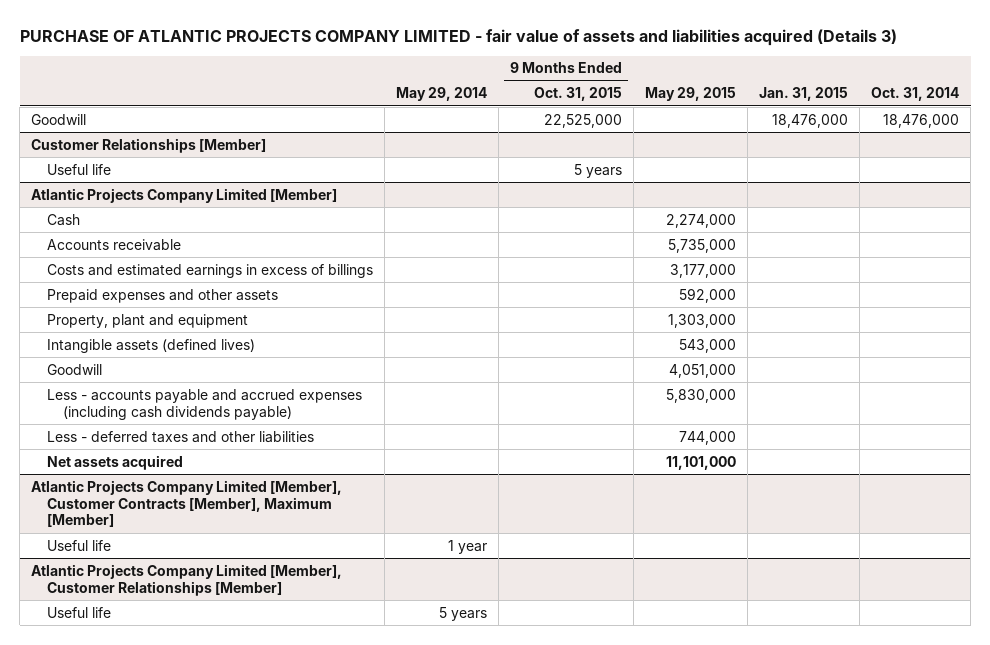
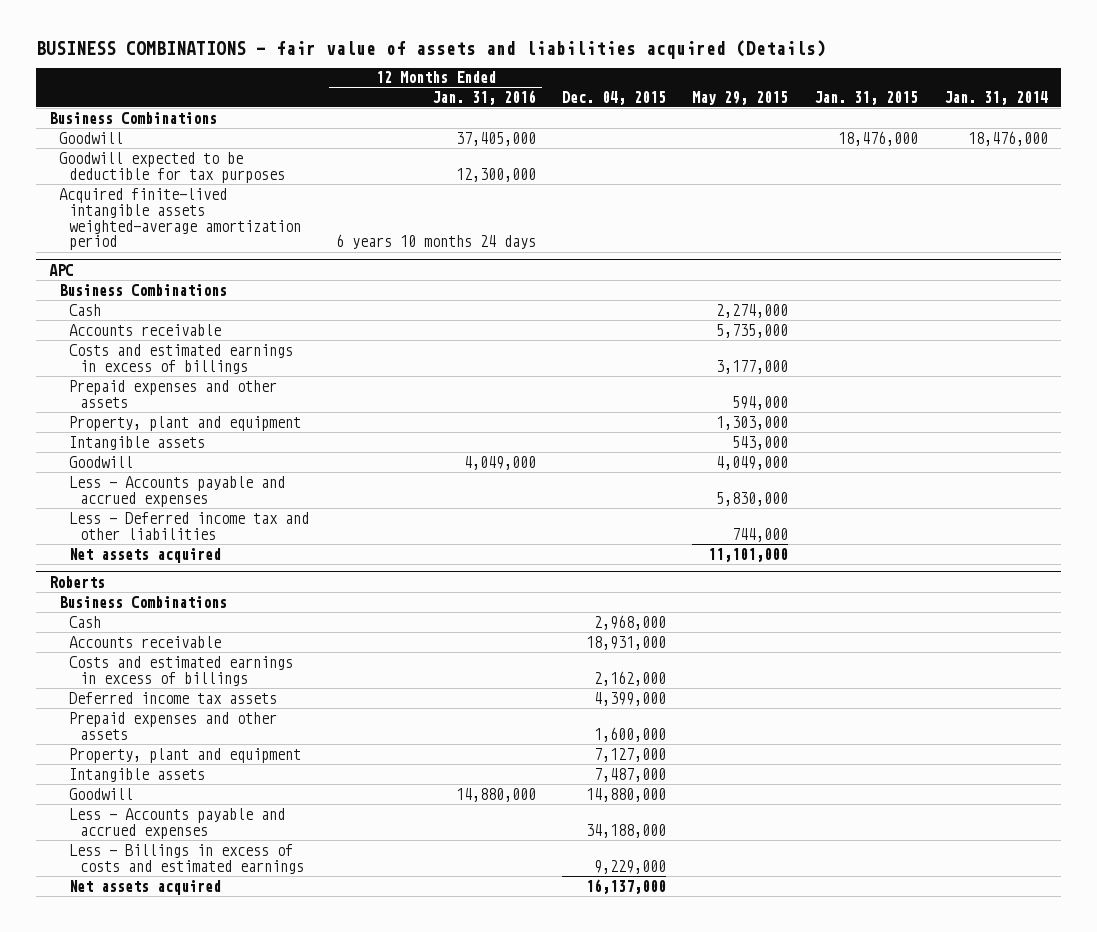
- PURCHASE OF ATLANTIC PROJECTS COMPANY LIMITED - fair value of assets and liabilities acquired (Details 3)
+ BUSINESS COMBINATIONS - fair value of assets and liabilities acquired (Details)
- | May 29, 2014 | 9 Months Ended Oct. 31, 2015 | May 29, 2015 | Jan. 31, 2015 | Oct. 31, 2014
+ | 12 Months Ended Jan. 31, 2016 | Dec. 04, 2015 | May 29, 2015 | Jan. 31, 2015 | Jan. 31, 2014
+ Business Combinations
- Customer Relationships [Member]
- Useful life | | 5 years | | |
- Atlantic Projects Company Limited [Member]
+ Goodwill expected to be deductible for tax purposes | 12,300,000 | | | |
+ Acquired finite-lived intangible assets weighted-average amortization period | 6 years 10 months 24 days | | | |
+ APC
+ Business Combinations
- Prepaid expenses and other assets | | | 592,000 | |
+ Prepaid expenses and other assets | | | 594,000 | |
- Intangible assets (defined lives) | | | 543,000 | |
- Goodwill | | | 4,051,000 | |
- Less - accounts payable and accrued expenses (including cash dividends payable) | | | 5,830,000 | |
- Less - deferred taxes and other liabilities | | | 744,000 | |
+ Intangible assets | | | 543,000 | |
+ Goodwill | 4,049,000 | | 4,049,000 | |
+ Less - Accounts payable and accrued expenses | | | 5,830,000 | |
+ Less - Deferred income tax and other liabilities | | | 744,000 | |
- Atlantic Projects Company Limited [Member], Customer Contracts [Member], Maximum [Member]
- Useful life | 1 year | | | |
- Atlantic Projects Company Limited [Member], Customer Relationships [Member]
- Useful life | 5 years | | | |
+ Roberts
+ Business Combinations
+ Cash | | 2,968,000 | | |
+ Accounts receivable | | 18,931,000 | | |
+ Costs and estimated earnings in excess of billings | | 2,162,000 | | |
+ Deferred income tax assets | | 4,399,000 | | |
+ Prepaid expenses and other assets | | 1,600,000 | | |
+ Property, plant and equipment | | 7,127,000 | | |
+ Intangible assets | | 7,487,000 | | |
+ Goodwill | 14,880,000 | 14,880,000 | | |
+ Less - Accounts payable and accrued expenses | | 34,188,000 | | |
+ Less - Billings in excess of costs and estimated earnings | | 9,229,000 | | |
+ Net assets acquired | | 16,137,000 | | |

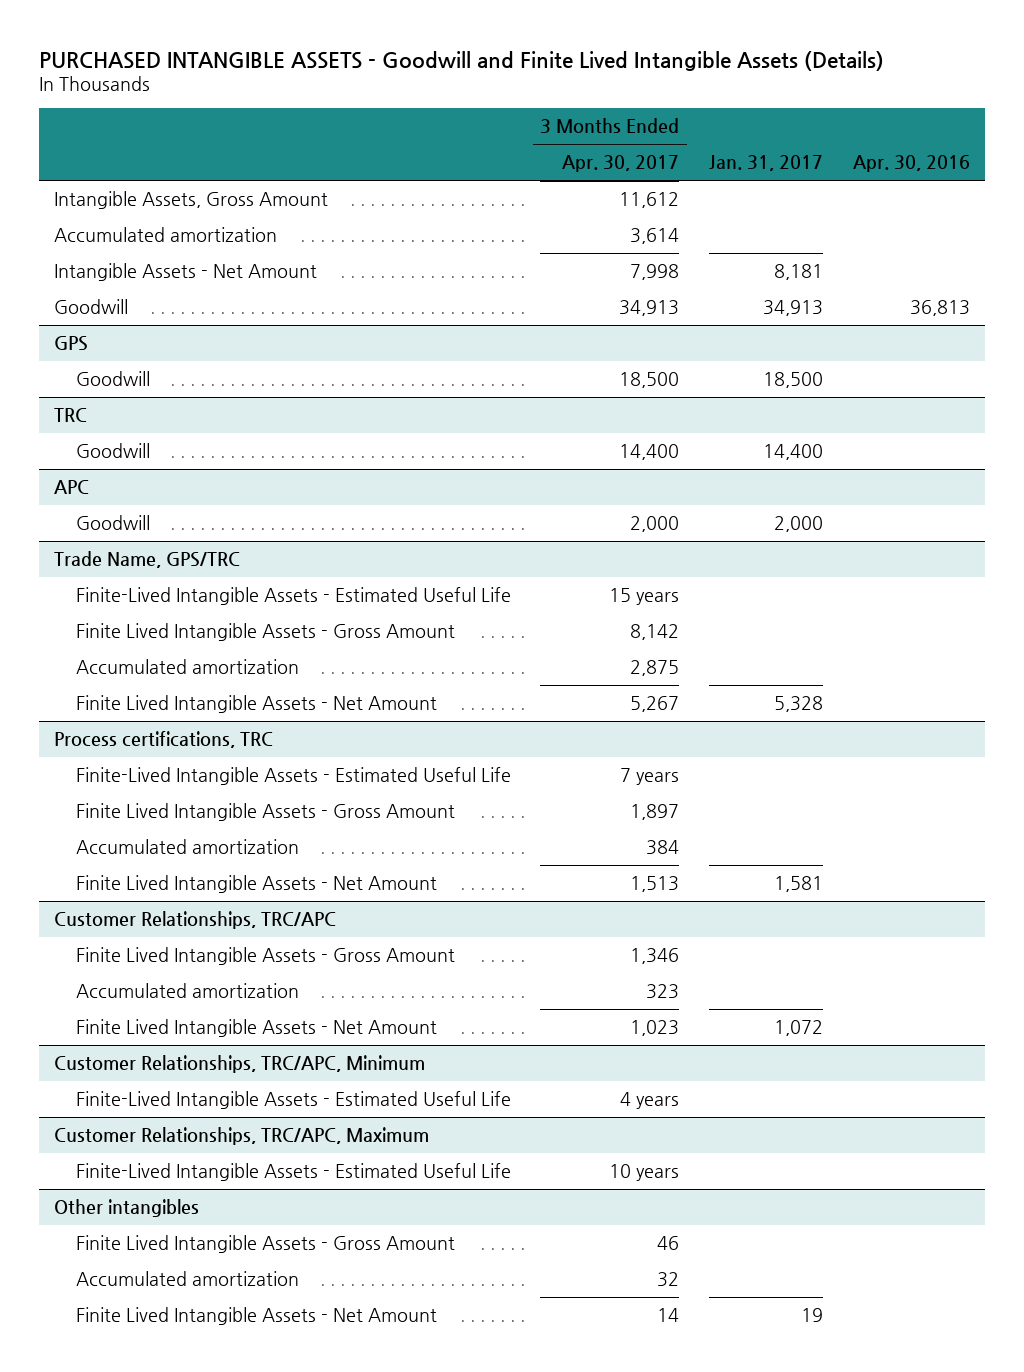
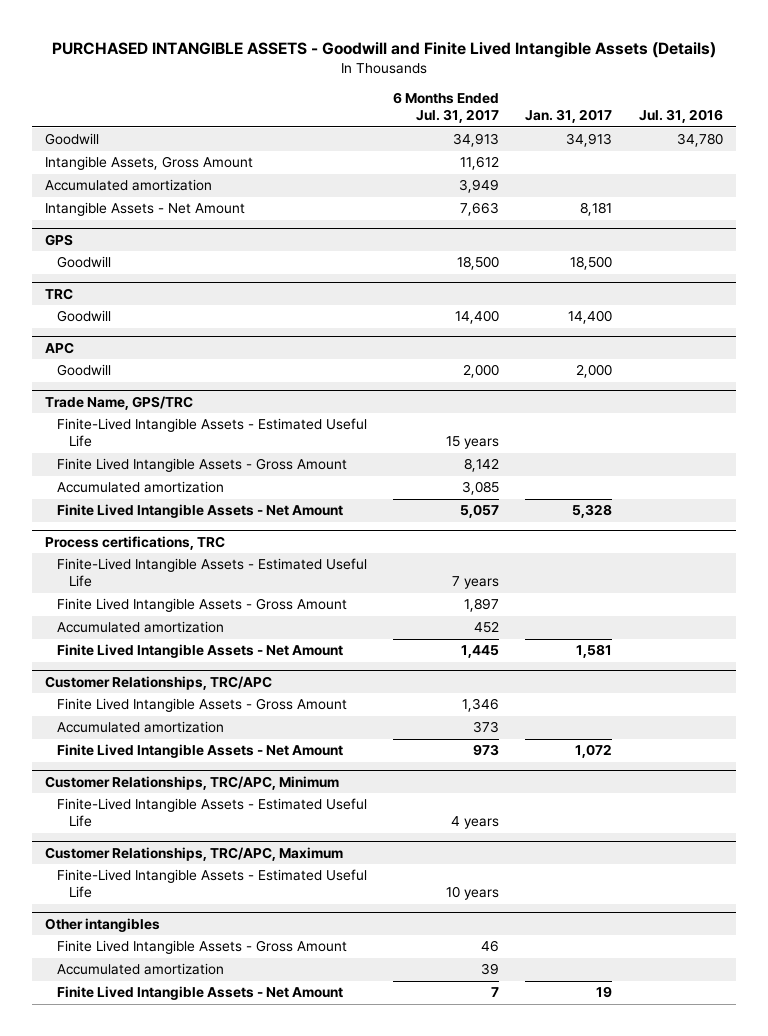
- | 3 Months Ended Apr. 30, 2017 | Jan. 31, 2017 | Apr. 30, 2016
+ | 6 Months Ended Jul. 31, 2017 | Jan. 31, 2017 | Jul. 31, 2016
moved up: Goodwill | 34,913 | 34,913 | 34,780

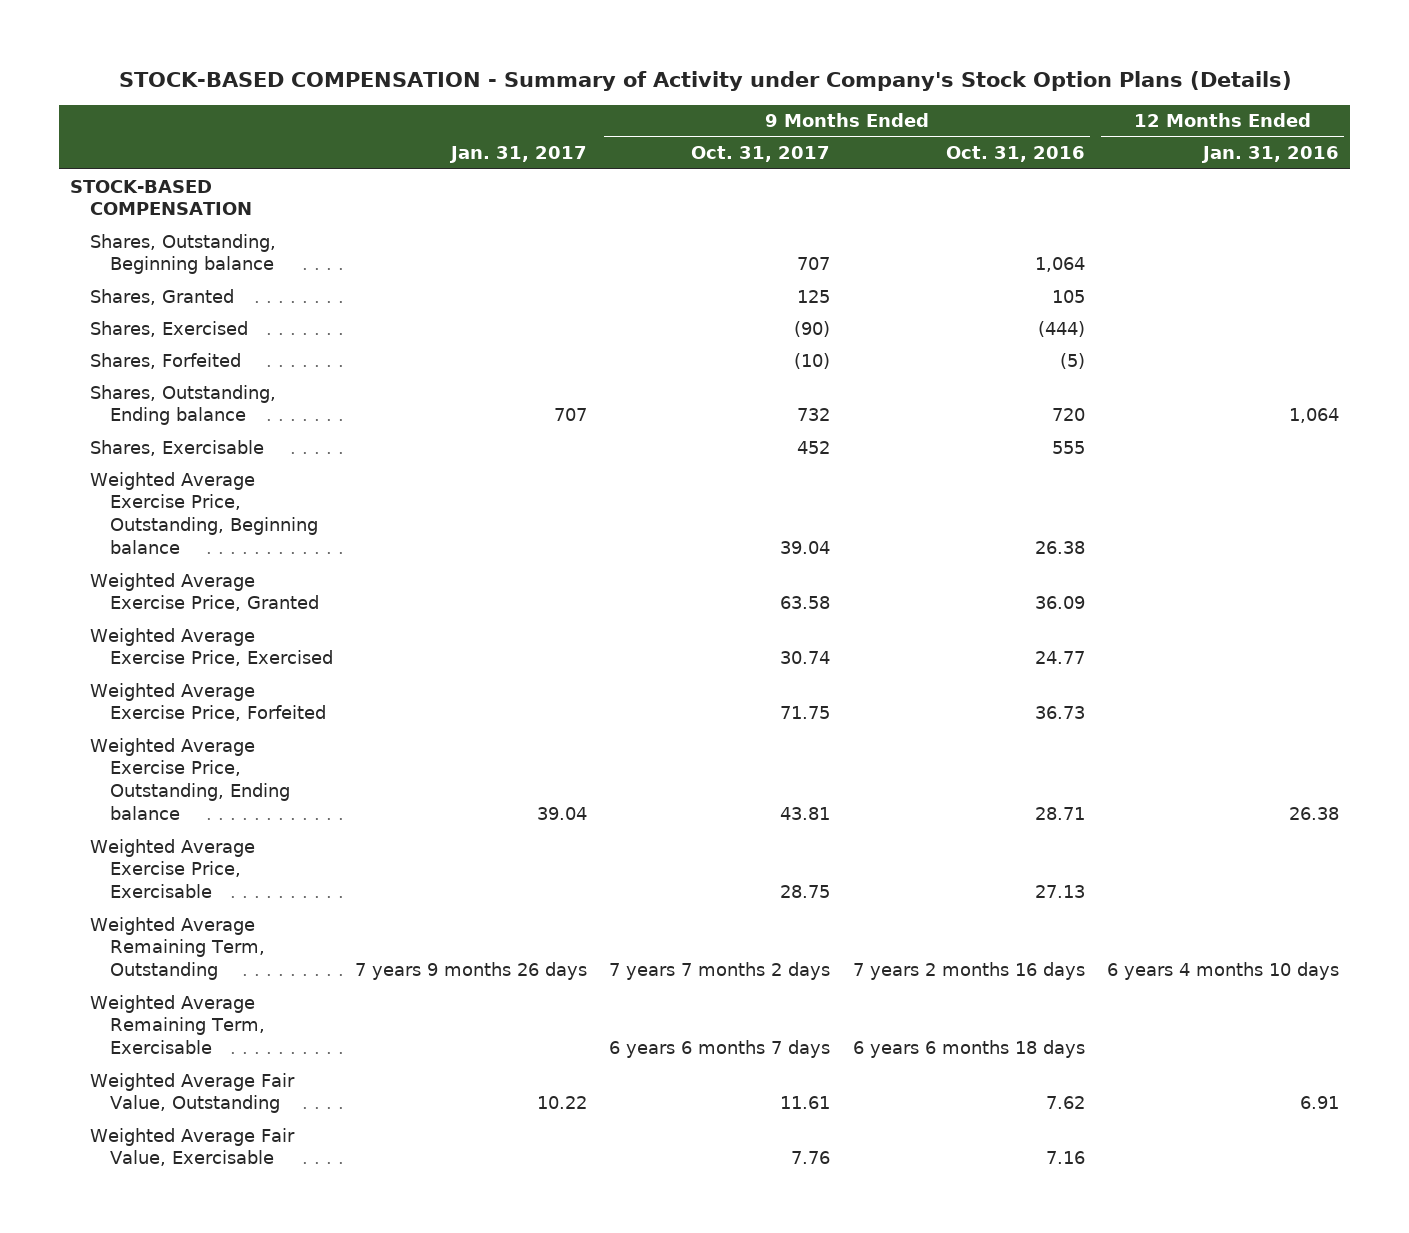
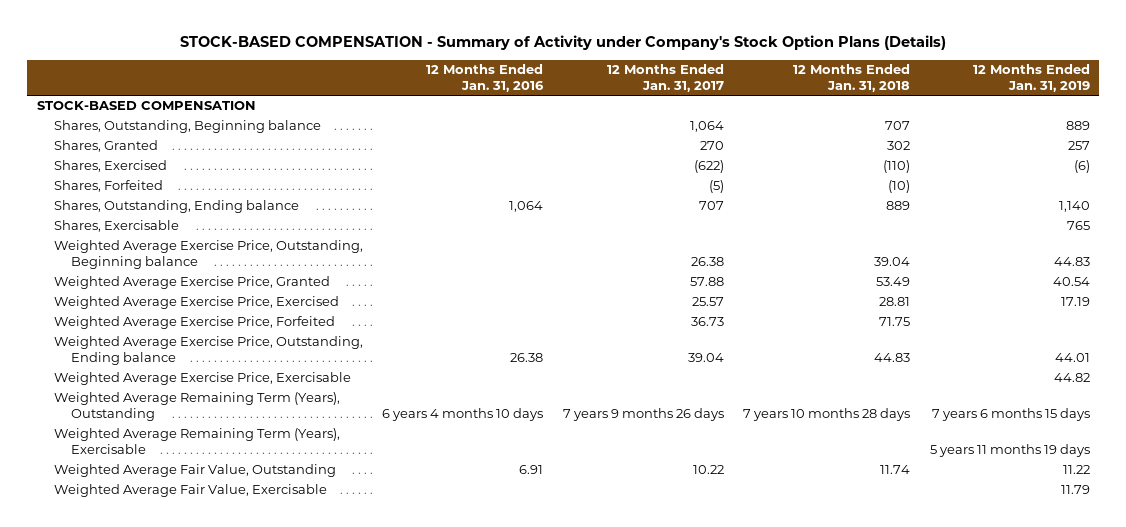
- | Jan. 31, 2017 | 9 Months Ended Oct. 31, 2017 | 9 Months Ended Oct. 31, 2016 | 12 Months Ended Jan. 31, 2016
+ | 12 Months Ended Jan. 31, 2016 | 12 Months Ended Jan. 31, 2017 | 12 Months Ended Jan. 31, 2018 | 12 Months Ended Jan. 31, 2019
- Weighted Average Remaining Term, Outstanding | 7 years 9 months 26 days | 7 years 7 months 2 days | 7 years 2 months 16 days | 6 years 4 months 10 days
- Weighted Average Remaining Term, Exercisable | | 6 years 6 months 7 days | 6 years 6 months 18 days |
+ Weighted Average Remaining Term (Years), Outstanding | 6 years 4 months 10 days | 7 years 9 months 26 days | 7 years 10 months 28 days | 7 years 6 months 15 days
+ Weighted Average Remaining Term (Years), Exercisable | | | | 5 years 11 months 19 days

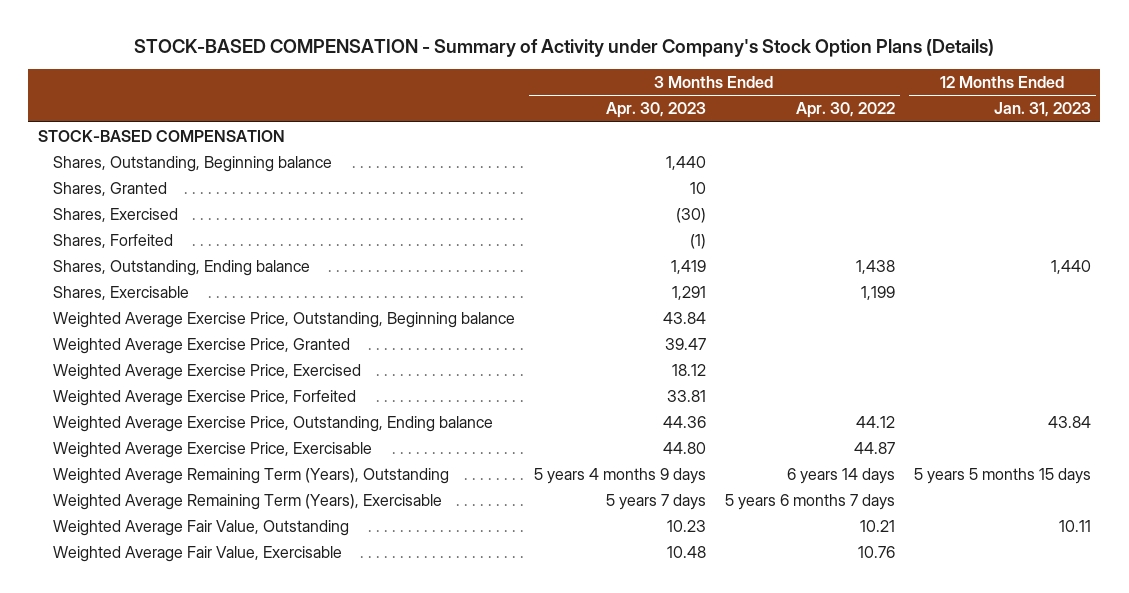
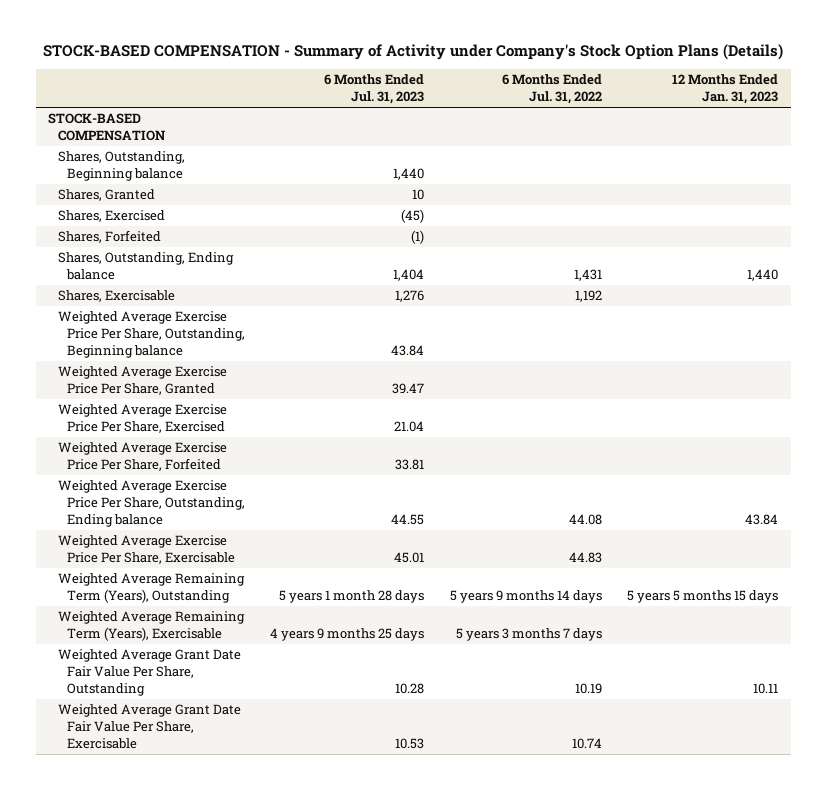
- | 3 Months Ended Apr. 30, 2023 | 3 Months Ended Apr. 30, 2022 | 12 Months Ended Jan. 31, 2023
+ | 6 Months Ended Jul. 31, 2023 | 6 Months Ended Jul. 31, 2022 | 12 Months Ended Jan. 31, 2023
- Weighted Average Exercise Price, Outstanding, Beginning balance | 43.84 | |
- Weighted Average Exercise Price, Granted | 39.47 | |
- Weighted Average Exercise Price, Exercised | 18.12 | |
- Weighted Average Exercise Price, Forfeited | 33.81 | |
- Weighted Average Exercise Price, Outstanding, Ending balance | 44.36 | 44.12 | 43.84
- Weighted Average Exercise Price, Exercisable | 44.80 | 44.87 |
+ Weighted Average Exercise Price Per Share, Outstanding, Beginning balance | 43.84 | |
+ Weighted Average Exercise Price Per Share, Granted | 39.47 | |
+ Weighted Average Exercise Price Per Share, Exercised | 21.04 | |
+ Weighted Average Exercise Price Per Share, Forfeited | 33.81 | |
+ Weighted Average Exercise Price Per Share, Outstanding, Ending balance | 44.55 | 44.08 | 43.84
+ Weighted Average Exercise Price Per Share, Exercisable | 45.01 | 44.83 |
- Weighted Average Fair Value, Outstanding | 10.23 | 10.21 | 10.11
- Weighted Average Fair Value, Exercisable | 10.48 | 10.76 |
+ Weighted Average Grant Date Fair Value Per Share, Outstanding | 10.28 | 10.19 | 10.11
+ Weighted Average Grant Date Fair Value Per Share, Exercisable | 10.53 | 10.74 |

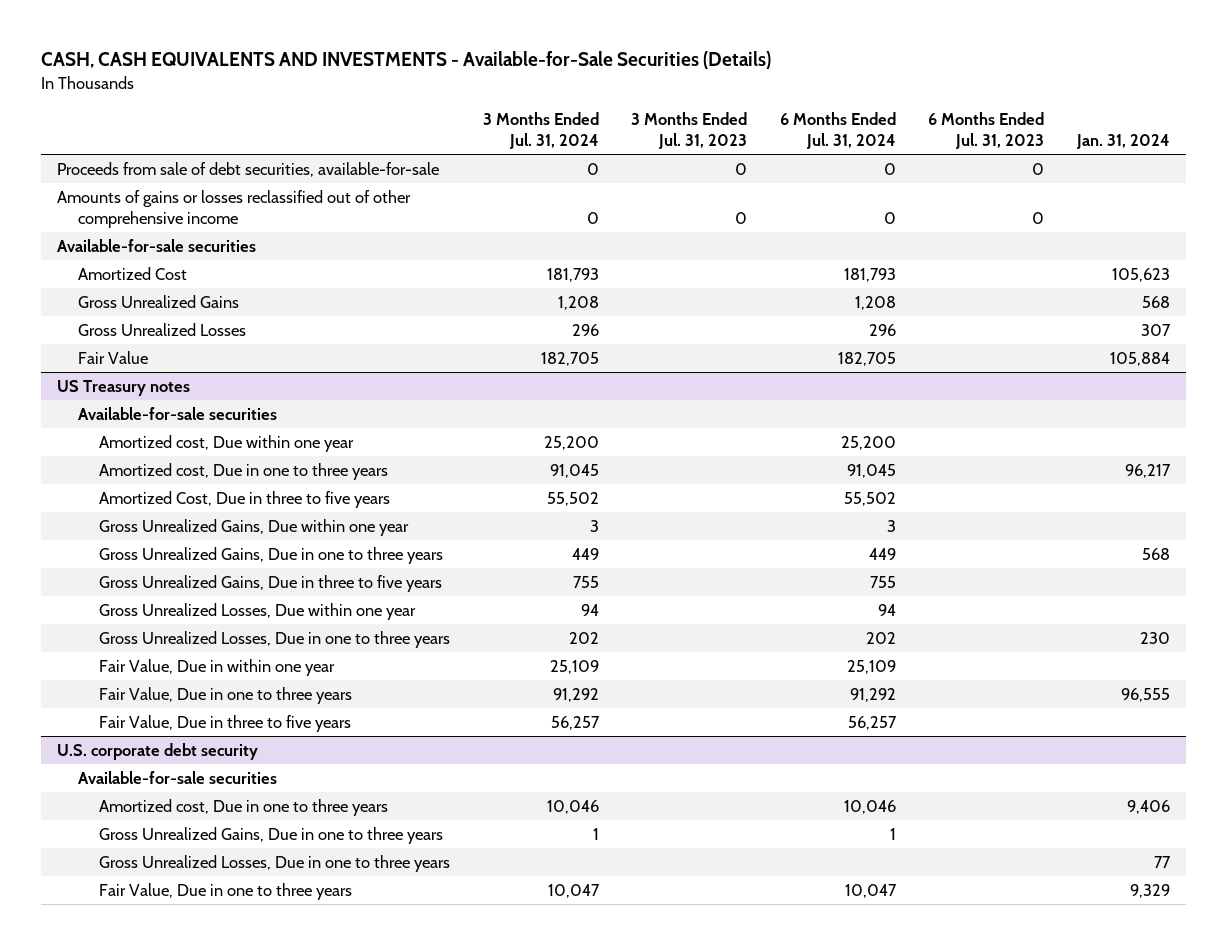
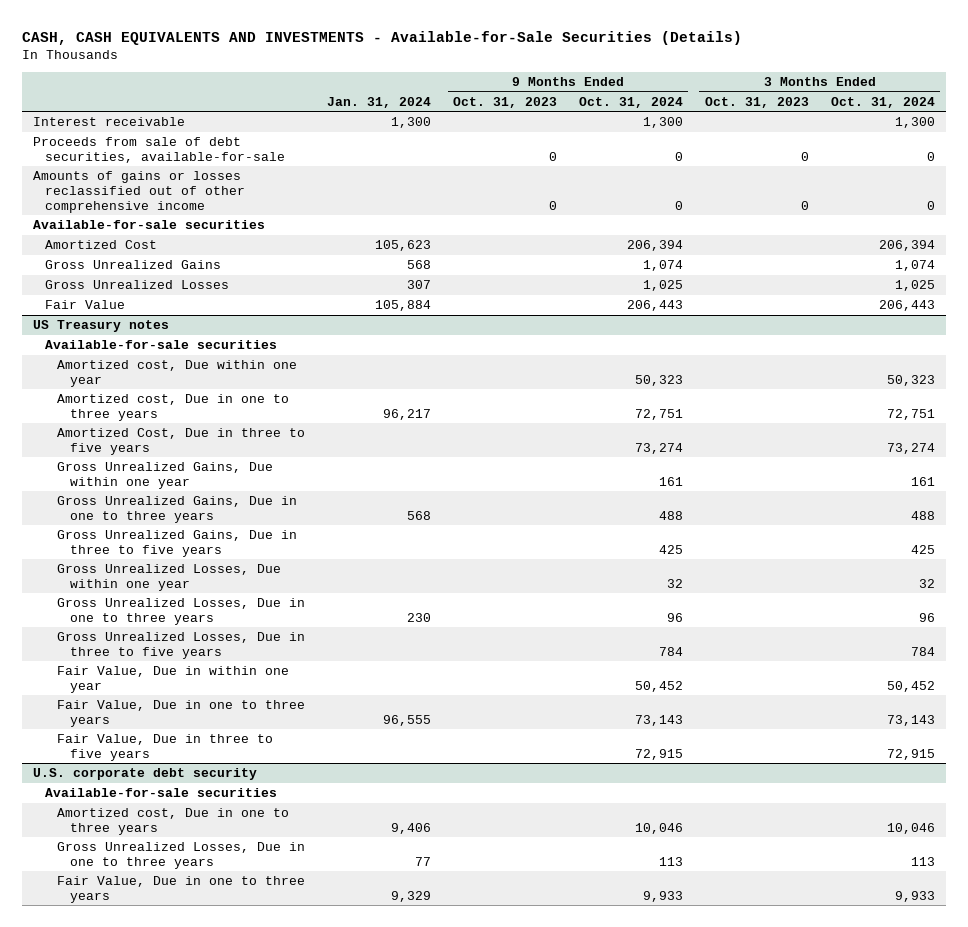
- | 3 Months Ended Jul. 31, 2024 | 3 Months Ended Jul. 31, 2023 | 6 Months Ended Jul. 31, 2024 | 6 Months Ended Jul. 31, 2023 | Jan. 31, 2024
+ | Jan. 31, 2024 | 9 Months Ended Oct. 31, 2023 | 9 Months Ended Oct. 31, 2024 | 3 Months Ended Oct. 31, 2023 | 3 Months Ended Oct. 31, 2024
+ Interest receivable | 1,300 | | 1,300 | | 1,300
@ US Treasury notes
+ Gross Unrealized Losses, Due in three to five years | | | 784 | | 784
@ U.S. corporate debt security
- Gross Unrealized Gains, Due in one to three years | 1 | | 1 | |

